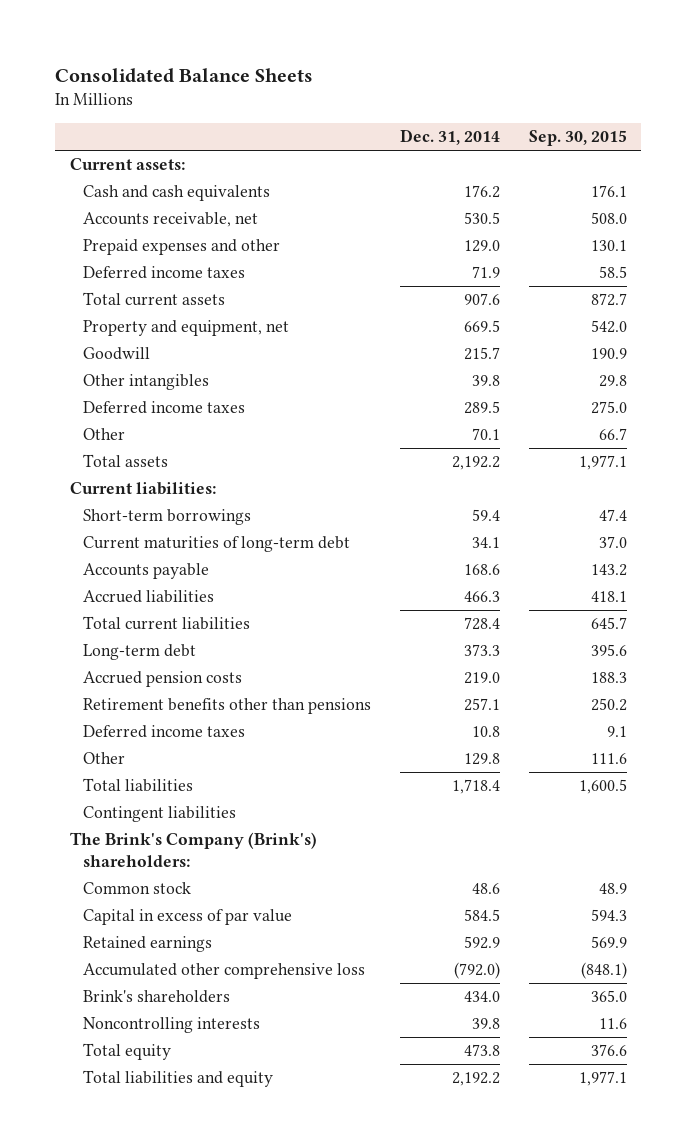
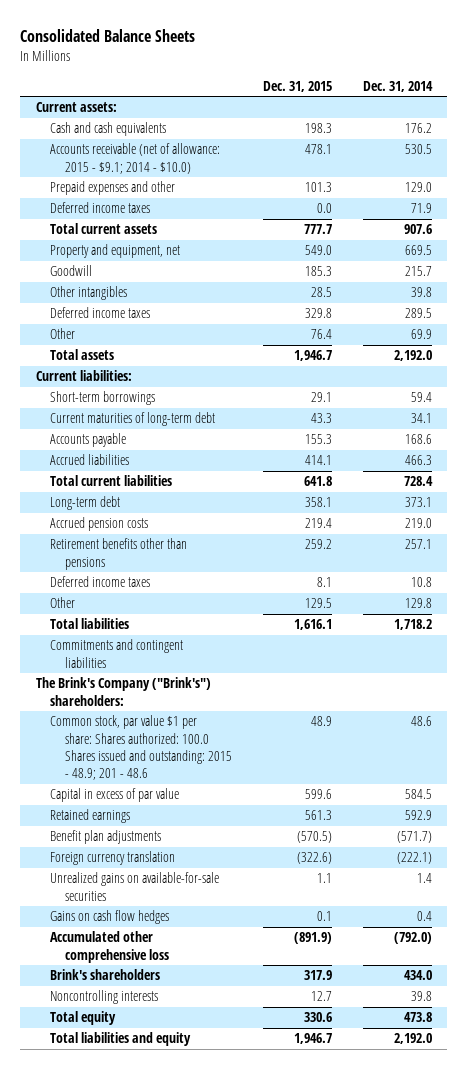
- | Dec. 31, 2014 | Sep. 30, 2015
+ | Dec. 31, 2015 | Dec. 31, 2014
- Accounts receivable, net | 530.5 | 508.0
+ Accounts receivable (net of allowance: 2015 - $9.1; 2014 - $10.0) | 478.1 | 530.5
- Other | 70.1 | 66.7
- Total assets | 2,192.2 | 1,977.1
+ Other | 76.4 | 69.9
+ Total assets | 1,946.7 | 2,192.0
- Long-term debt | 373.3 | 395.6
+ Long-term debt | 358.1 | 373.1
- Total liabilities | 1,718.4 | 1,600.5
- Contingent liabilities
- The Brink's Company (Brink's) shareholders:
- Common stock | 48.6 | 48.9
+ Total liabilities | 1,616.1 | 1,718.2
+ Commitments and contingent liabilities
+ The Brink's Company ("Brink's") shareholders:
+ Common stock, par value $1 per share: Shares authorized: 100.0 Shares issued and outstanding: 2015 - 48.9; 201 - 48.6 | 48.9 | 48.6
+ Benefit plan adjustments | (570.5) | (571.7)
+ Foreign currency translation | (322.6) | (222.1)
+ Unrealized gains on available-for-sale securities | 1.1 | 1.4
+ Gains on cash flow hedges | 0.1 | 0.4
- Total liabilities and equity | 2,192.2 | 1,977.1
+ Total liabilities and equity | 1,946.7 | 2,192.0

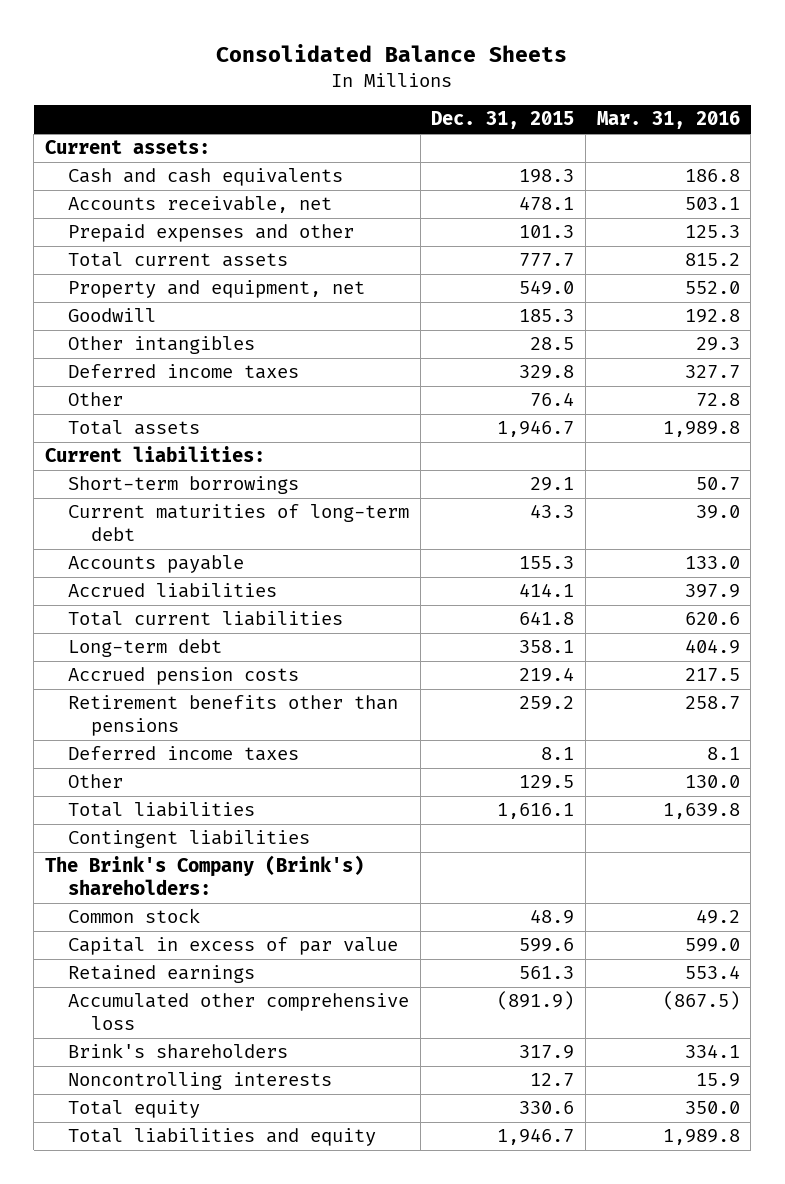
- | Dec. 31, 2015 | Dec. 31, 2014
+ | Dec. 31, 2015 | Mar. 31, 2016
- Accounts receivable (net of allowance: 2015 - $9.1; 2014 - $10.0) | 478.1 | 530.5
+ Accounts receivable, net | 478.1 | 503.1
- Deferred income taxes | 0.0 | 71.9
- Commitments and contingent liabilities
- The Brink's Company ("Brink's") shareholders:
- Common stock, par value $1 per share: Shares authorized: 100.0 Shares issued and outstanding: 2015 - 48.9; 201 - 48.6 | 48.9 | 48.6
+ Contingent liabilities
+ The Brink's Company (Brink's) shareholders:
+ Common stock | 48.9 | 49.2
- Benefit plan adjustments | (570.5) | (571.7)
- Foreign currency translation | (322.6) | (222.1)
- Unrealized gains on available-for-sale securities | 1.1 | 1.4
- Gains on cash flow hedges | 0.1 | 0.4

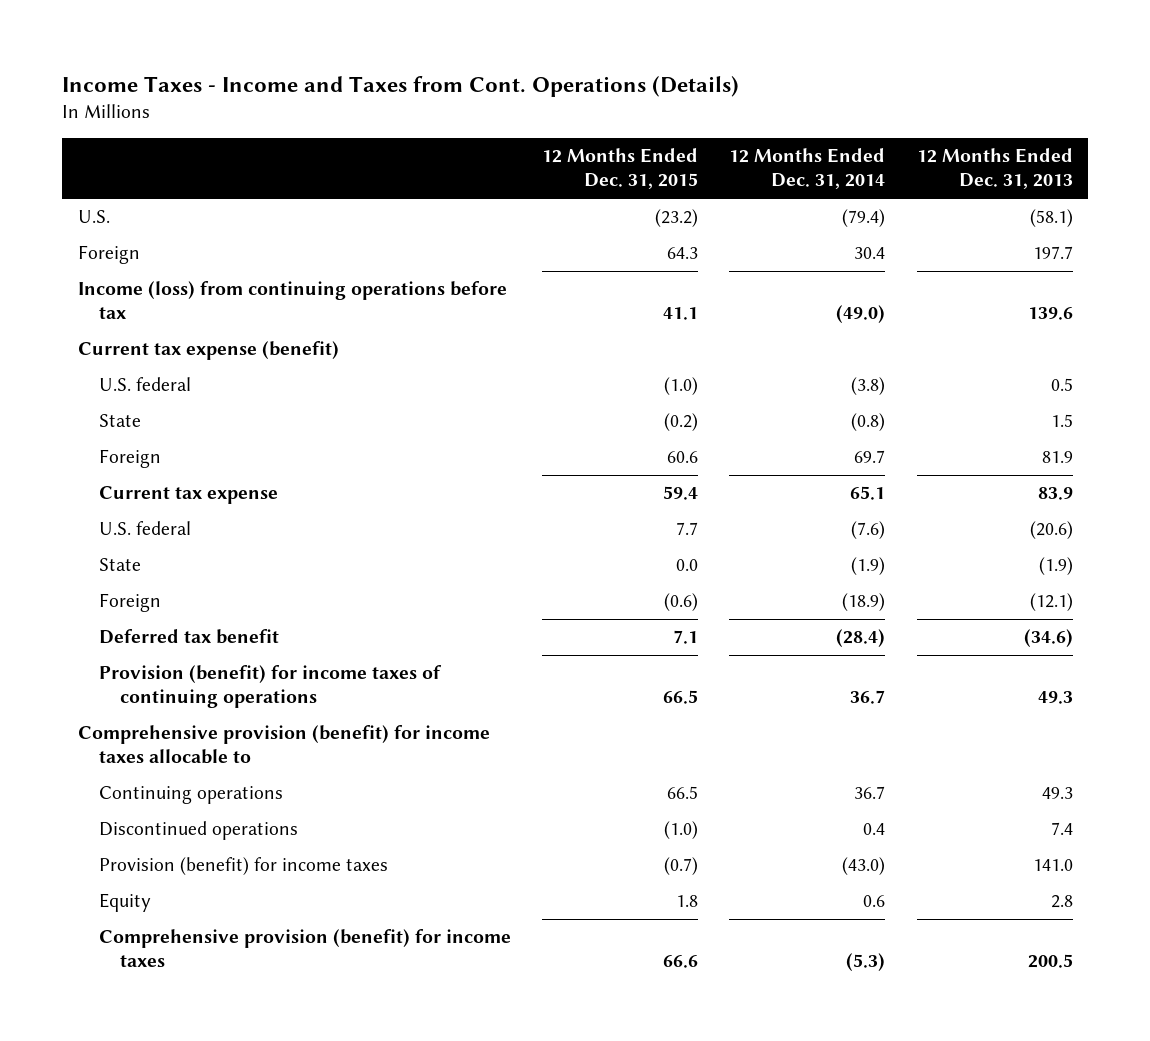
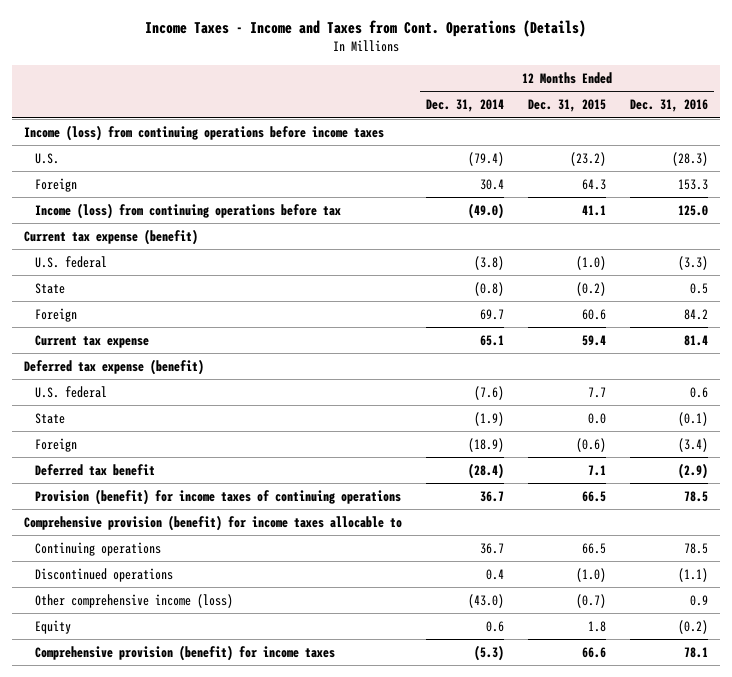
- | 12 Months Ended Dec. 31, 2015 | 12 Months Ended Dec. 31, 2014 | 12 Months Ended Dec. 31, 2013
+ | 12 Months Ended Dec. 31, 2014 | 12 Months Ended Dec. 31, 2015 | 12 Months Ended Dec. 31, 2016
+ Income (loss) from continuing operations before income taxes
+ Deferred tax expense (benefit)
- Provision (benefit) for income taxes | (0.7) | (43.0) | 141.0
+ Other comprehensive income (loss) | (43.0) | (0.7) | 0.9

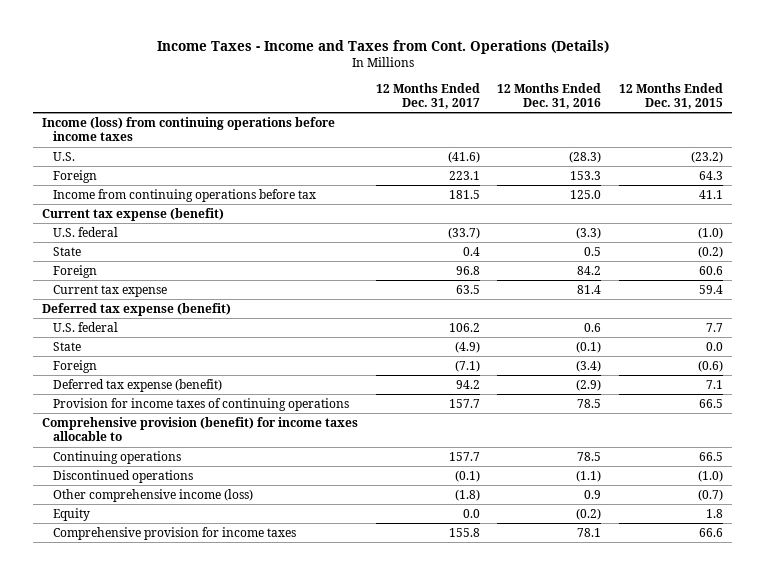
- | 12 Months Ended Dec. 31, 2014 | 12 Months Ended Dec. 31, 2015 | 12 Months Ended Dec. 31, 2016
+ | 12 Months Ended Dec. 31, 2017 | 12 Months Ended Dec. 31, 2016 | 12 Months Ended Dec. 31, 2015
- Income (loss) from continuing operations before tax | (49.0) | 41.1 | 125.0
+ Income from continuing operations before tax | 181.5 | 125.0 | 41.1
- Deferred tax benefit | (28.4) | 7.1 | (2.9)
- Provision (benefit) for income taxes of continuing operations | 36.7 | 66.5 | 78.5
+ Deferred tax expense (benefit) | 94.2 | (2.9) | 7.1
+ Provision for income taxes of continuing operations | 157.7 | 78.5 | 66.5
- Comprehensive provision (benefit) for income taxes | (5.3) | 66.6 | 78.1
+ Comprehensive provision for income taxes | 155.8 | 78.1 | 66.6

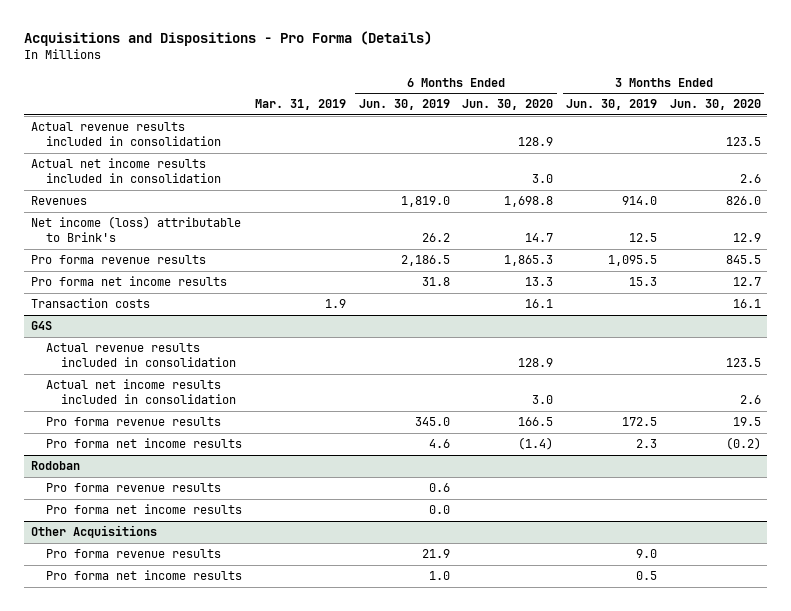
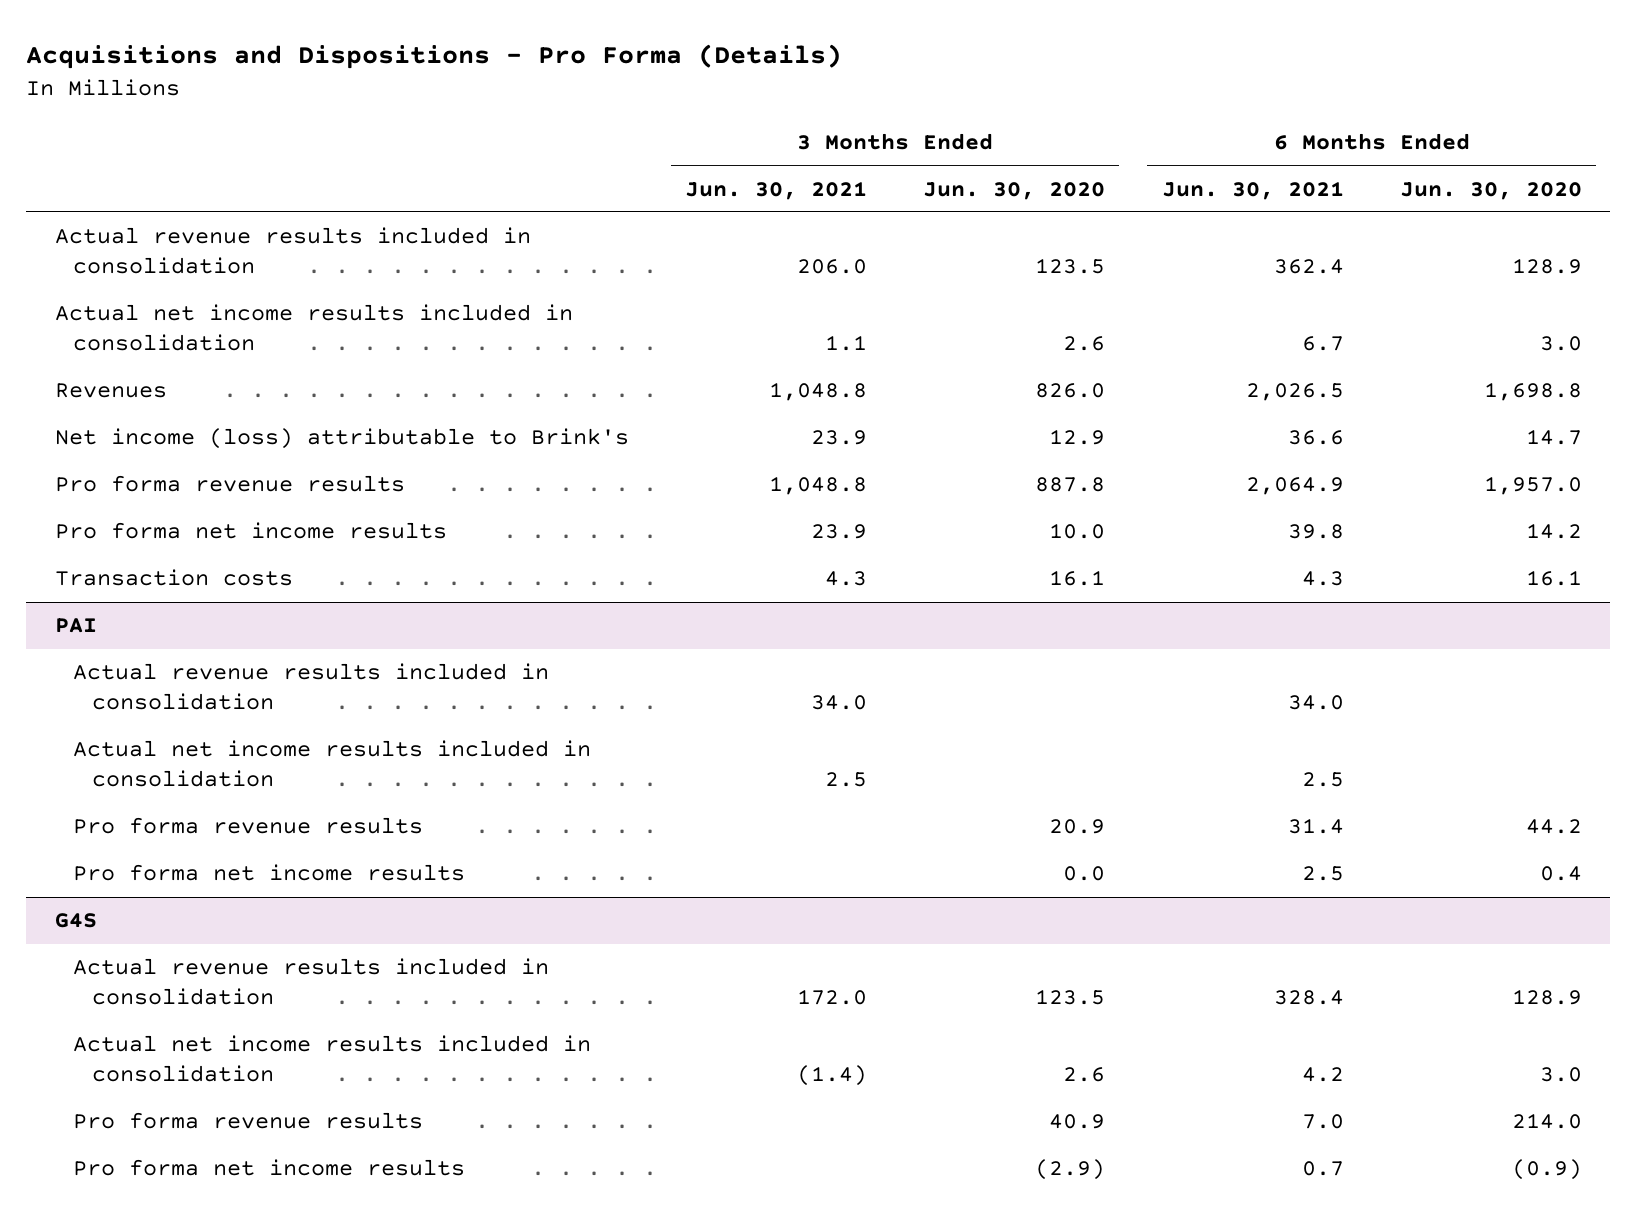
- | Mar. 31, 2019 | 6 Months Ended Jun. 30, 2019 | 6 Months Ended Jun. 30, 2020 | 3 Months Ended Jun. 30, 2019 | 3 Months Ended Jun. 30, 2020
+ | 3 Months Ended Jun. 30, 2021 | 3 Months Ended Jun. 30, 2020 | 6 Months Ended Jun. 30, 2021 | 6 Months Ended Jun. 30, 2020
- Pro forma revenue results | | 2,186.5 | 1,865.3 | 1,095.5 | 845.5
- Pro forma net income results | | 31.8 | 13.3 | 15.3 | 12.7
+ Pro forma revenue results | 1,048.8 | 887.8 | 2,064.9 | 1,957.0
+ Pro forma net income results | 23.9 | 10.0 | 39.8 | 14.2
+ PAI
+ Actual revenue results included in consolidation | 34.0 | | 34.0 |
+ Actual net income results included in consolidation | 2.5 | | 2.5 |
+ Pro forma revenue results | | 20.9 | 31.4 | 44.2
+ Pro forma net income results | | 0.0 | 2.5 | 0.4
@ G4S
- Pro forma revenue results | | 345.0 | 166.5 | 172.5 | 19.5
- Pro forma net income results | | 4.6 | (1.4) | 2.3 | (0.2)
- Rodoban
- Pro forma revenue results | | 0.6 | | |
- Pro forma net income results | | 0.0 | | |
- Other Acquisitions
- Pro forma revenue results | | 21.9 | | 9.0 |
- Pro forma net income results | | 1.0 | | 0.5 |
@ G4S
+ Pro forma revenue results | | 40.9 | 7.0 | 214.0
+ Pro forma net income results | | (2.9) | 0.7 | (0.9)

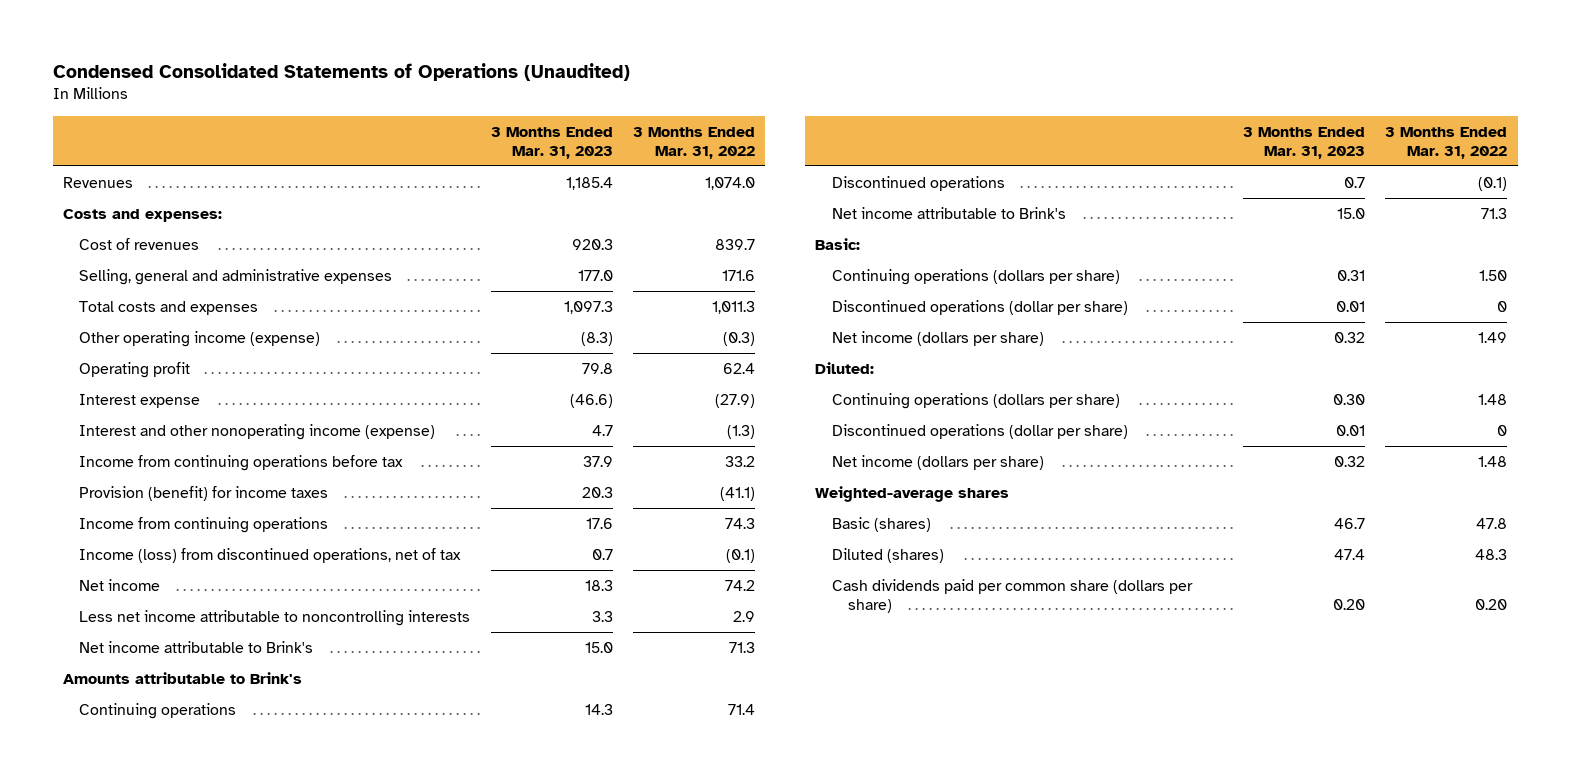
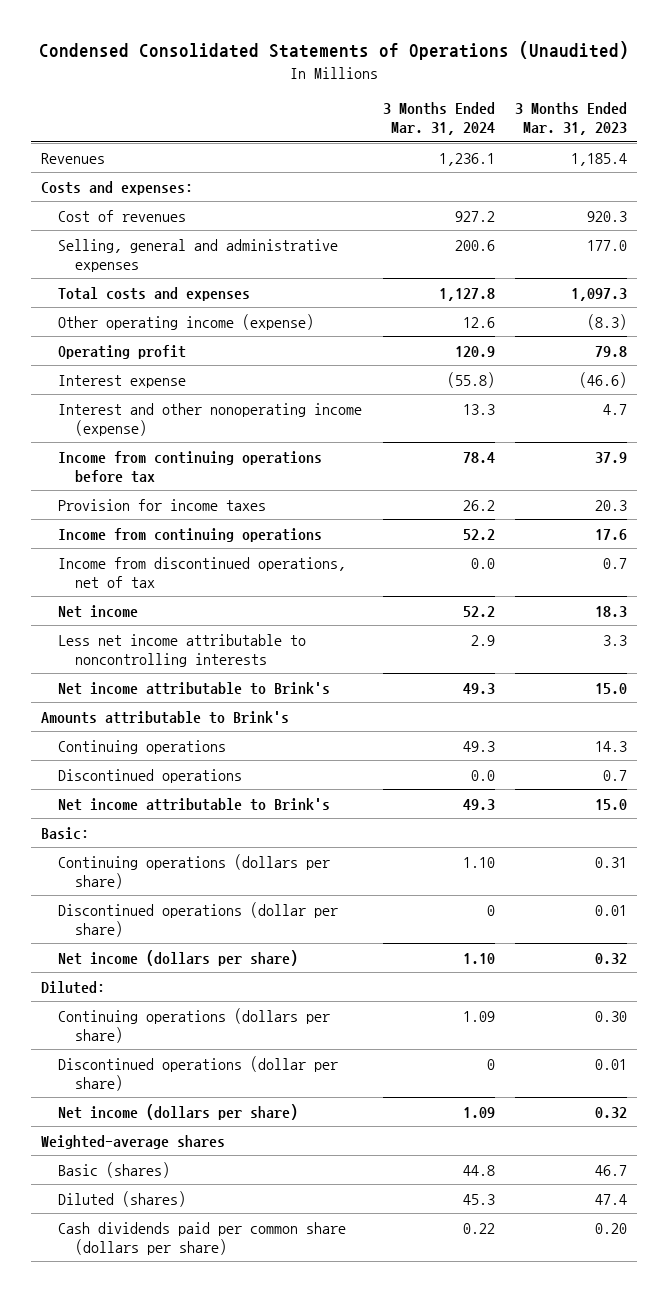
- | 3 Months Ended Mar. 31, 2023 | 3 Months Ended Mar. 31, 2022
+ | 3 Months Ended Mar. 31, 2024 | 3 Months Ended Mar. 31, 2023
- Provision (benefit) for income taxes | 20.3 | (41.1)
+ Provision for income taxes | 26.2 | 20.3
- Income (loss) from discontinued operations, net of tax | 0.7 | (0.1)
+ Income from discontinued operations, net of tax | 0.0 | 0.7

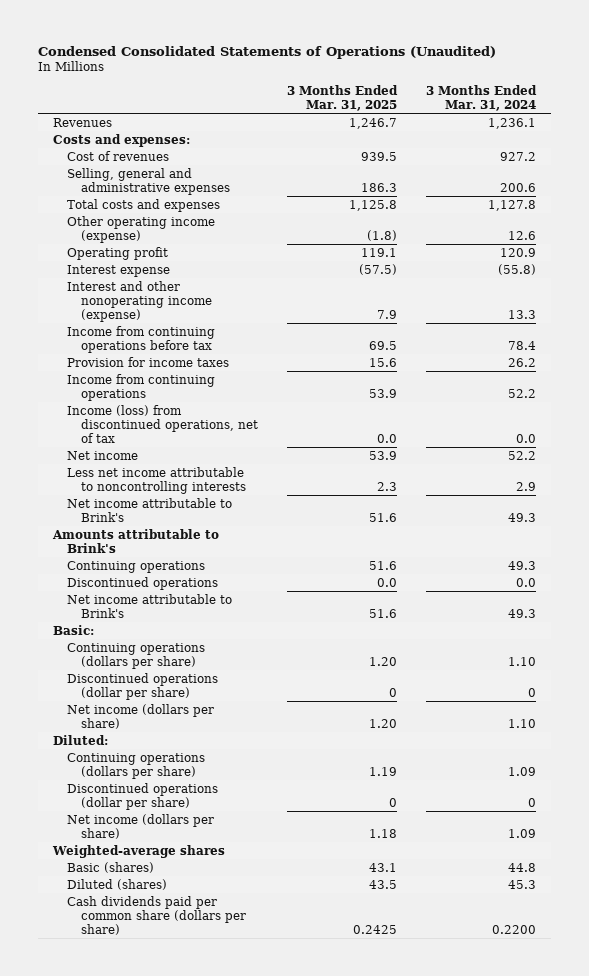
- | 3 Months Ended Mar. 31, 2024 | 3 Months Ended Mar. 31, 2023
+ | 3 Months Ended Mar. 31, 2025 | 3 Months Ended Mar. 31, 2024
- Income from discontinued operations, net of tax | 0.0 | 0.7
+ Income (loss) from discontinued operations, net of tax | 0.0 | 0.0
- Cash dividends paid per common share (dollars per share) | 0.22 | 0.20
+ Cash dividends paid per common share (dollars per share) | 0.2425 | 0.2200

